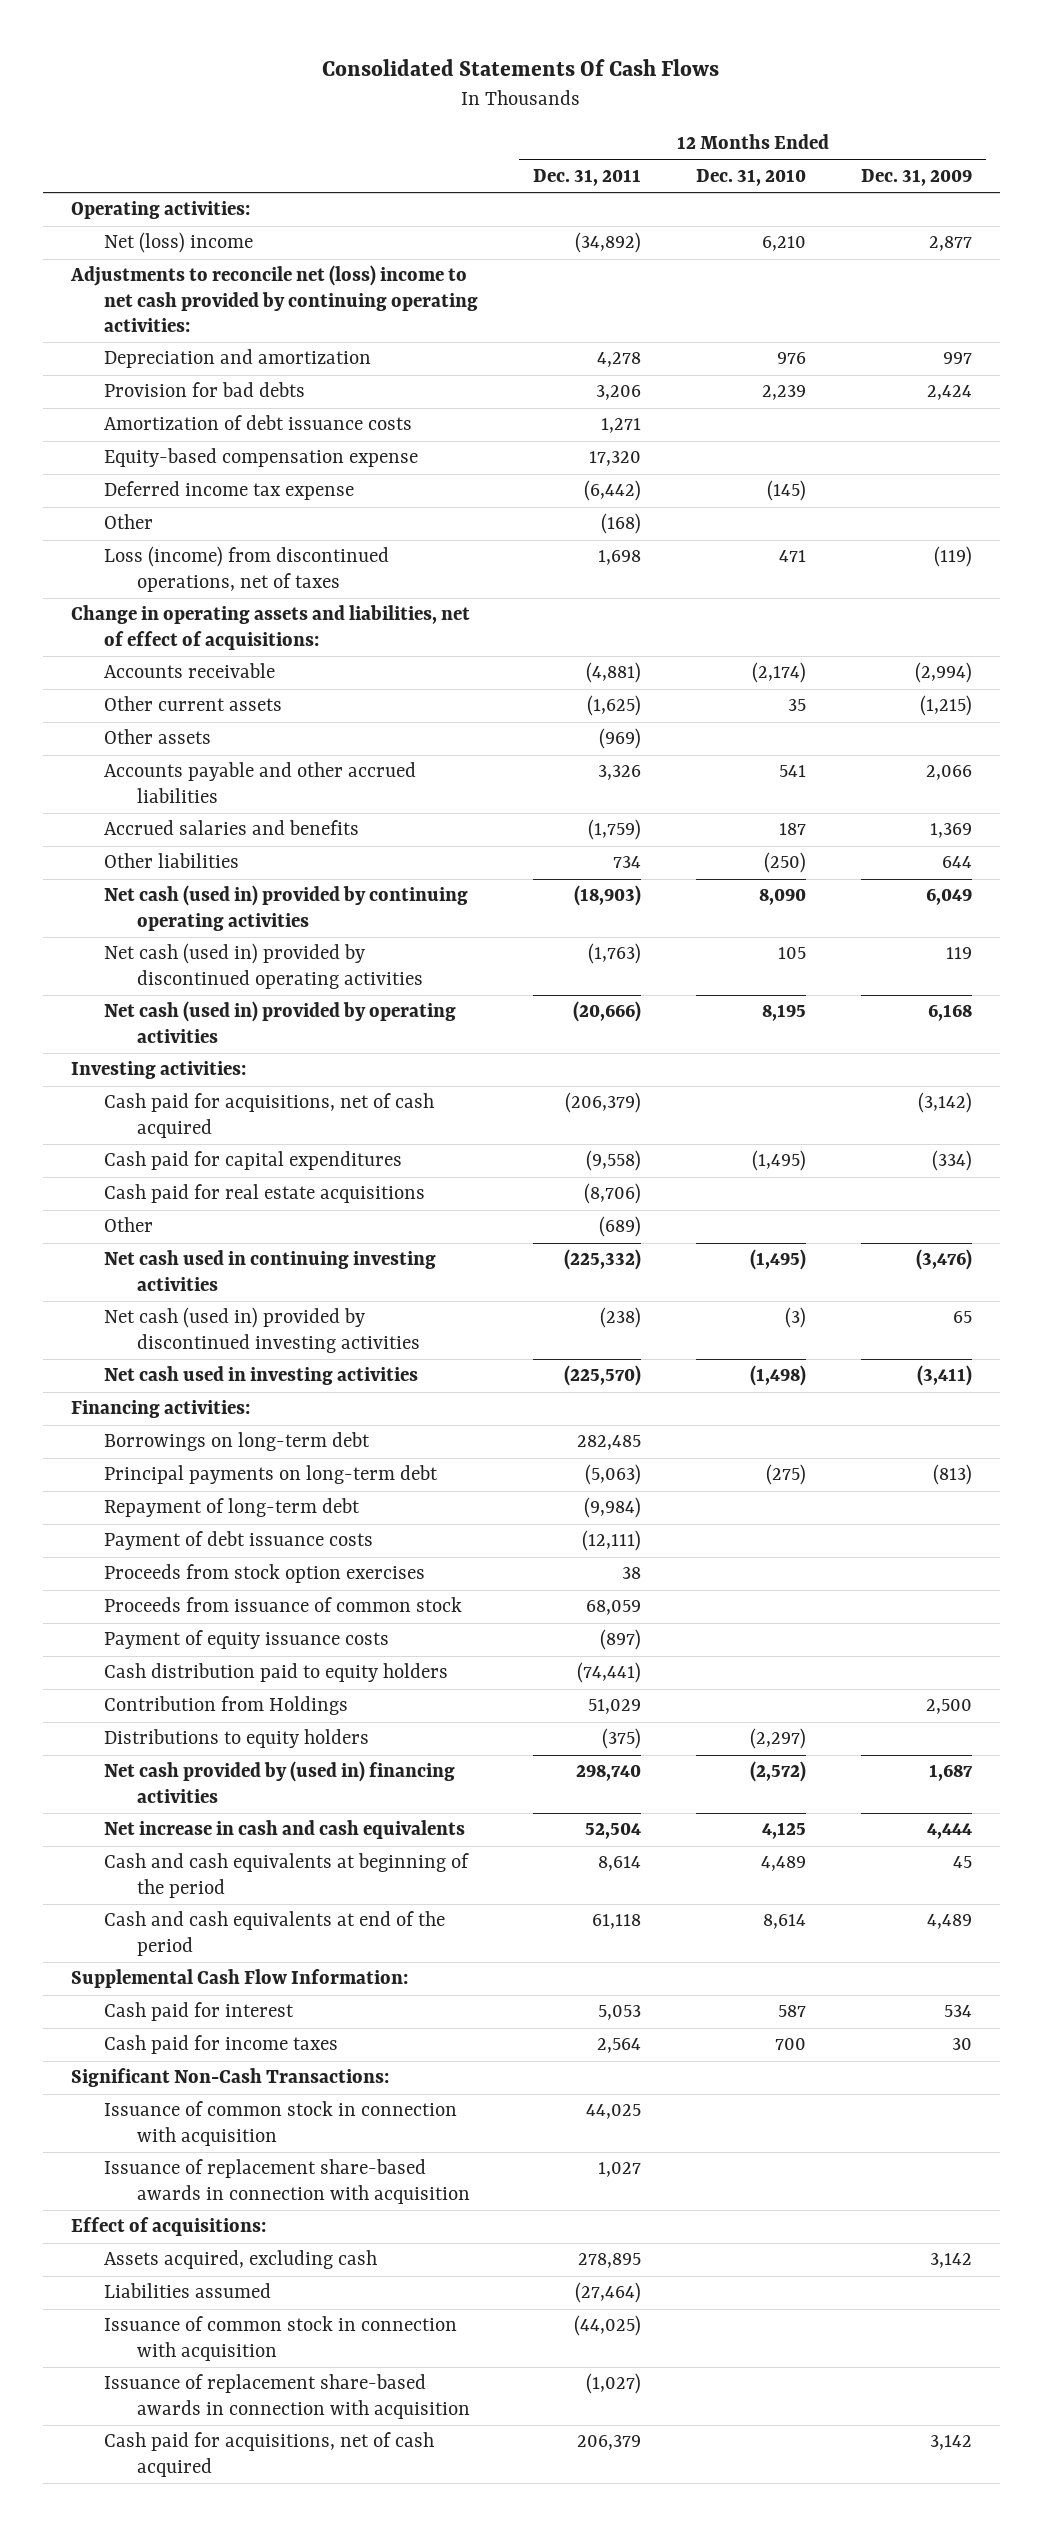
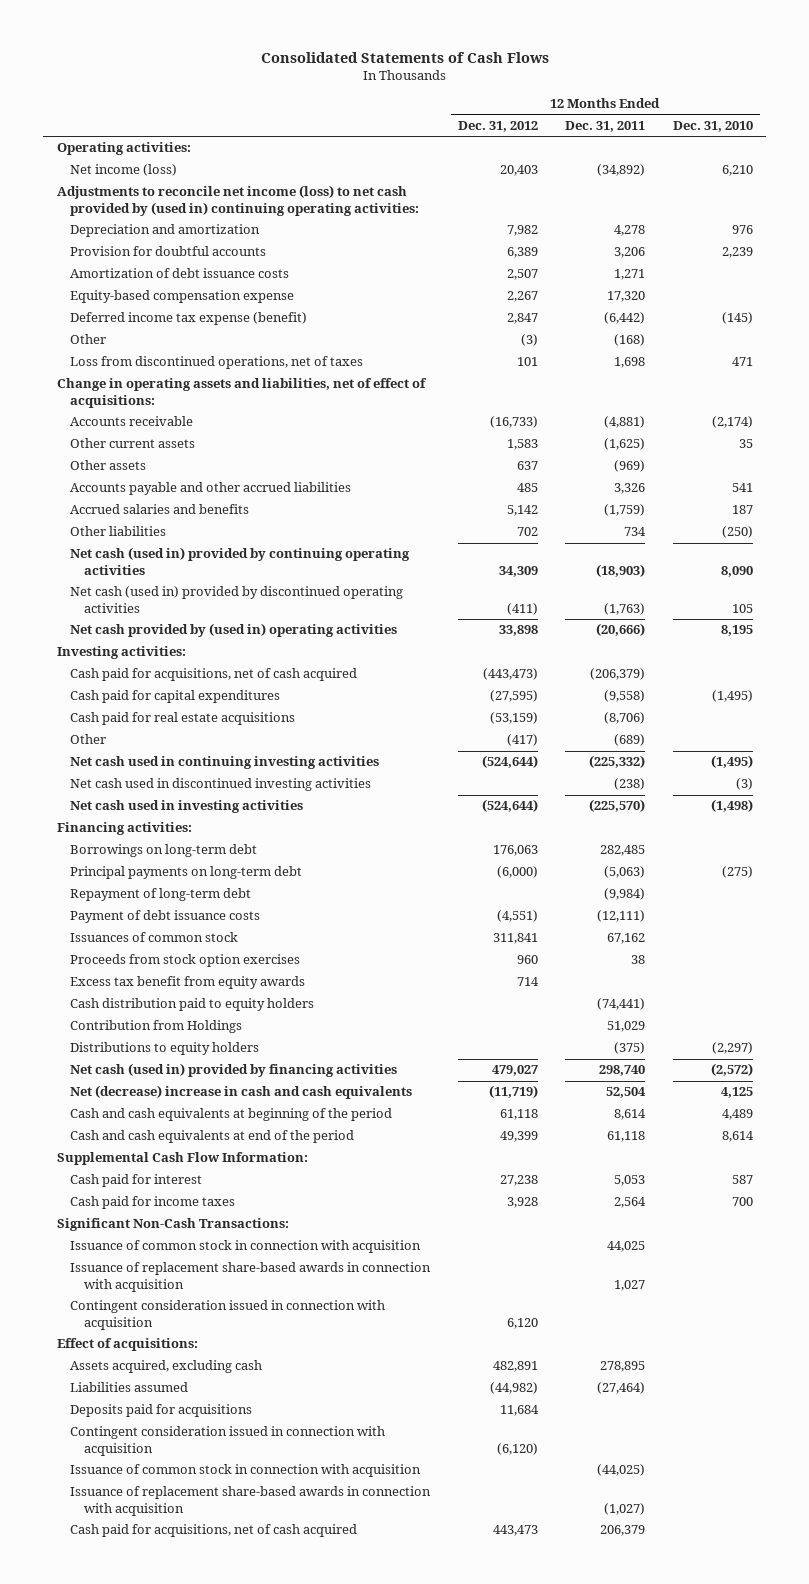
- Consolidated Statements Of Cash Flows
+ Consolidated Statements of Cash Flows
- | 12 Months Ended Dec. 31, 2011 | 12 Months Ended Dec. 31, 2010 | 12 Months Ended Dec. 31, 2009
+ | 12 Months Ended Dec. 31, 2012 | 12 Months Ended Dec. 31, 2011 | 12 Months Ended Dec. 31, 2010
- Net (loss) income | (34,892) | 6,210 | 2,877
- Adjustments to reconcile net (loss) income to net cash provided by continuing operating activities:
+ Net income (loss) | 20,403 | (34,892) | 6,210
+ Adjustments to reconcile net income (loss) to net cash provided by (used in) continuing operating activities:
- Provision for bad debts | 3,206 | 2,239 | 2,424
+ Provision for doubtful accounts | 6,389 | 3,206 | 2,239
- Deferred income tax expense | (6,442) | (145) |
+ Deferred income tax expense (benefit) | 2,847 | (6,442) | (145)
- Loss (income) from discontinued operations, net of taxes | 1,698 | 471 | (119)
+ Loss from discontinued operations, net of taxes | 101 | 1,698 | 471
- Net cash (used in) provided by operating activities | (20,666) | 8,195 | 6,168
+ Net cash provided by (used in) operating activities | 33,898 | (20,666) | 8,195
- Net cash (used in) provided by discontinued investing activities | (238) | (3) | 65
+ Net cash used in discontinued investing activities | | (238) | (3)
+ Issuances of common stock | 311,841 | 67,162 |
- Proceeds from issuance of common stock | 68,059 | |
- Payment of equity issuance costs | (897) | |
+ Excess tax benefit from equity awards | 714 | |
- Net cash provided by (used in) financing activities | 298,740 | (2,572) | 1,687
- Net increase in cash and cash equivalents | 52,504 | 4,125 | 4,444
+ Net cash (used in) provided by financing activities | 479,027 | 298,740 | (2,572)
+ Net (decrease) increase in cash and cash equivalents | (11,719) | 52,504 | 4,125
+ Contingent consideration issued in connection with acquisition | 6,120 | |
+ Deposits paid for acquisitions | 11,684 | |
+ Contingent consideration issued in connection with acquisition | (6,120) | |

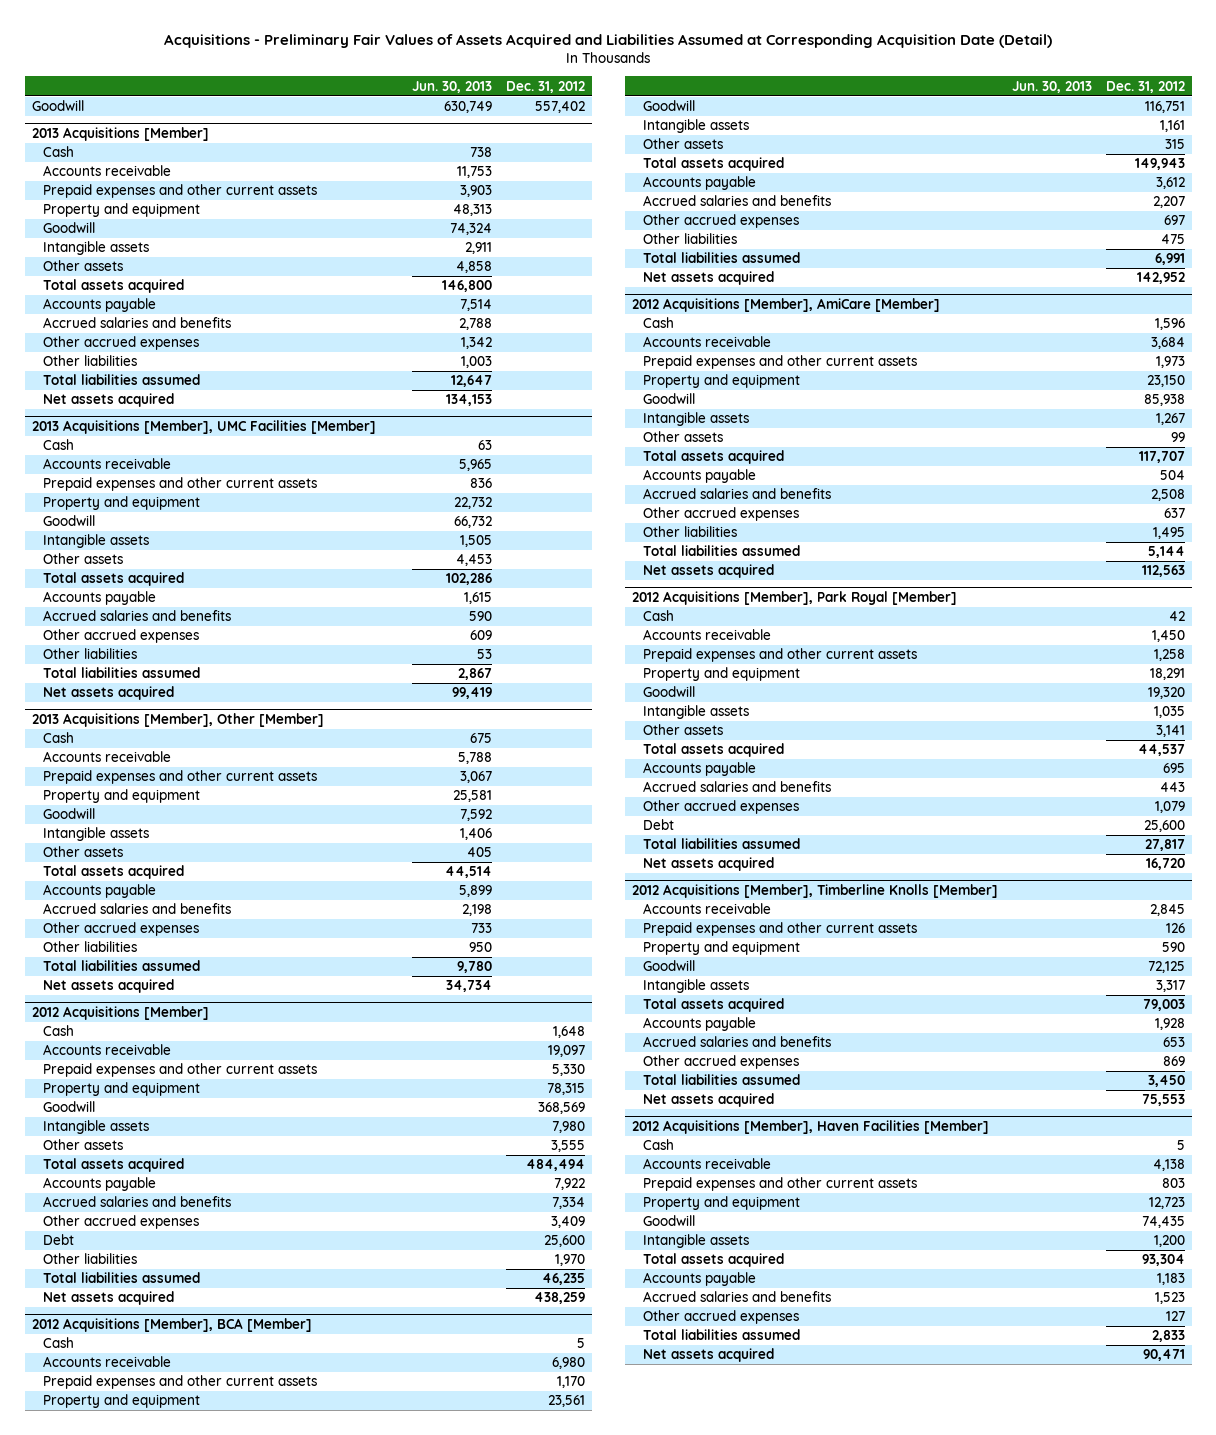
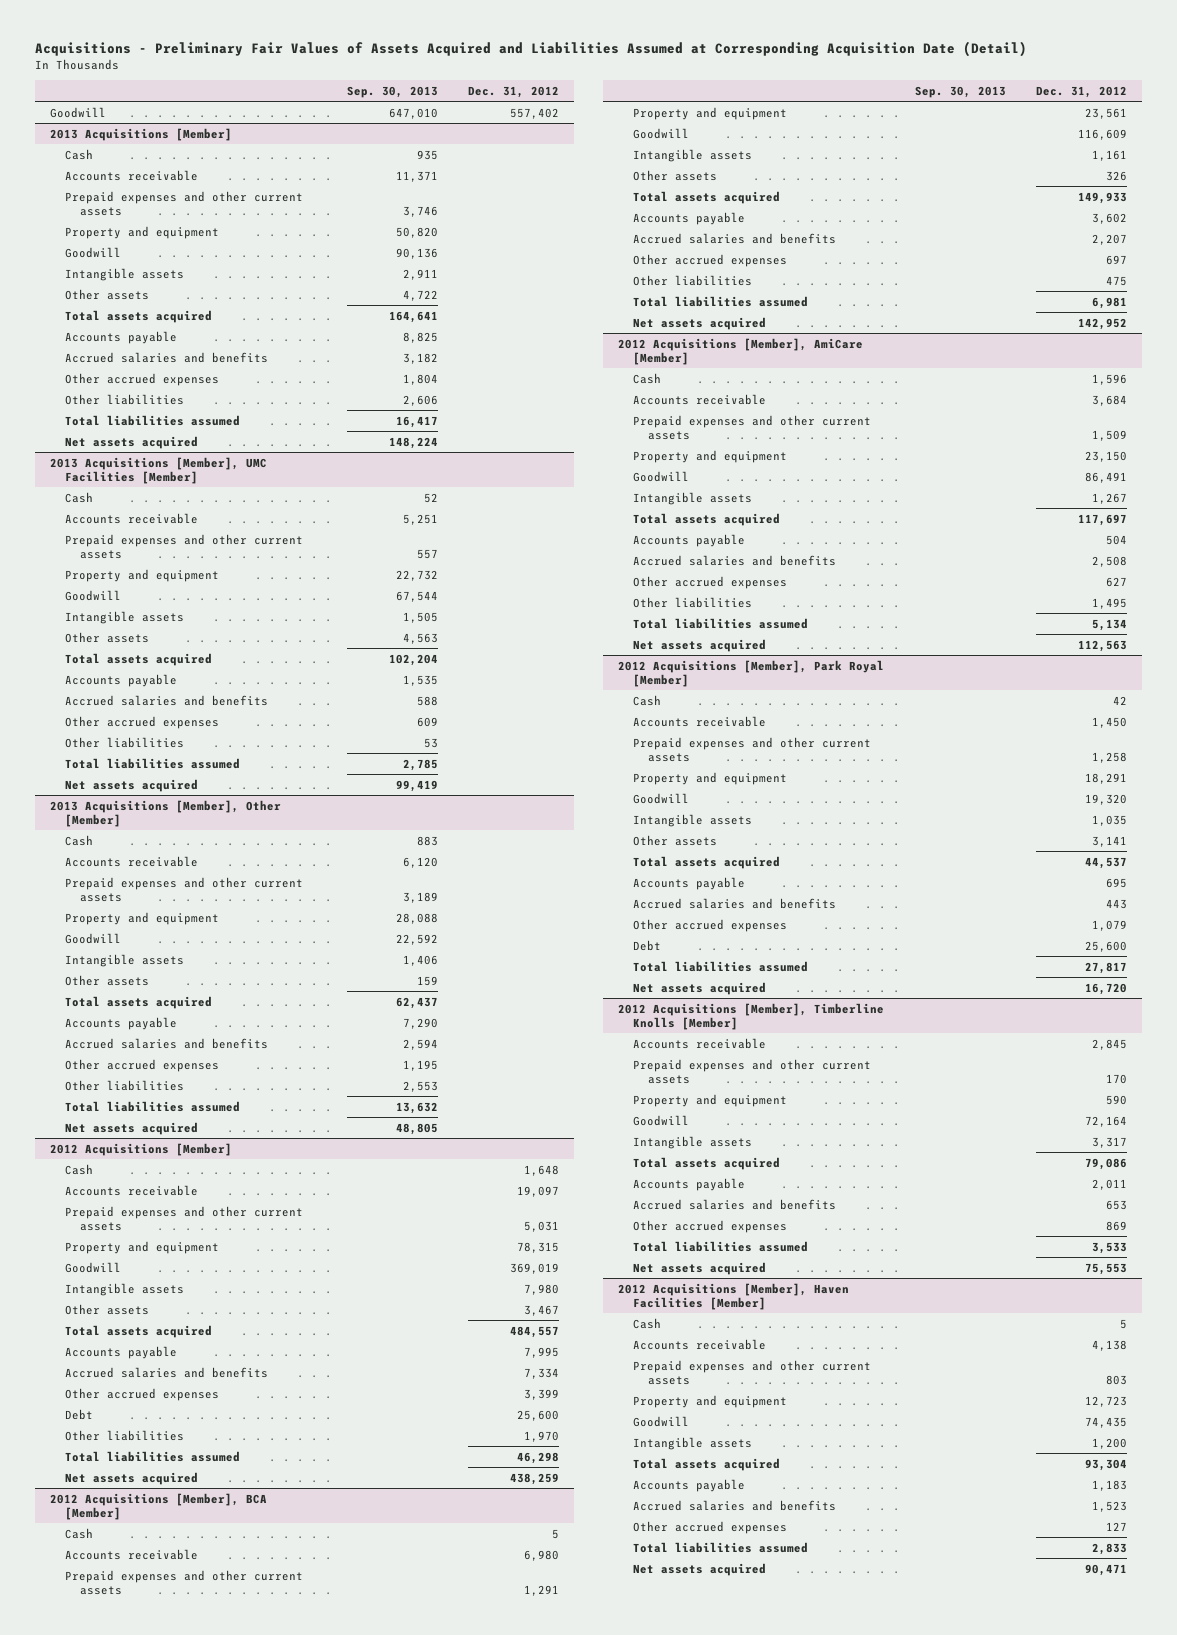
- | Jun. 30, 2013 | Dec. 31, 2012
+ | Sep. 30, 2013 | Dec. 31, 2012
@ 2012 Acquisitions [Member]
- Prepaid expenses and other current assets | | 5,330
+ Prepaid expenses and other current assets | | 5,031
- Goodwill | | 368,569
+ Goodwill | | 369,019
- Other assets | | 3,555
- Total assets acquired | | 484,494
- Accounts payable | | 7,922
+ Other assets | | 3,467
+ Total assets acquired | | 484,557
+ Accounts payable | | 7,995
- Other accrued expenses | | 3,409
+ Other accrued expenses | | 3,399
- Total liabilities assumed | | 46,235
+ Total liabilities assumed | | 46,298
@ 2012 Acquisitions [Member], BCA [Member]
- Prepaid expenses and other current assets | | 1,170
+ Prepaid expenses and other current assets | | 1,291
- Goodwill | | 116,751
+ Goodwill | | 116,609
- Other assets | | 315
- Total assets acquired | | 149,943
- Accounts payable | | 3,612
+ Other assets | | 326
+ Total assets acquired | | 149,933
+ Accounts payable | | 3,602
- Total liabilities assumed | | 6,991
+ Total liabilities assumed | | 6,981
@ 2012 Acquisitions [Member], AmiCare [Member]
- Prepaid expenses and other current assets | | 1,973
+ Prepaid expenses and other current assets | | 1,509
- Goodwill | | 85,938
+ Goodwill | | 86,491
- Other assets | | 99
- Total assets acquired | | 117,707
+ Total assets acquired | | 117,697
- Other accrued expenses | | 637
+ Other accrued expenses | | 627
- Total liabilities assumed | | 5,144
+ Total liabilities assumed | | 5,134
@ 2012 Acquisitions [Member], Timberline Knolls [Member]
- Prepaid expenses and other current assets | | 126
+ Prepaid expenses and other current assets | | 170
- Goodwill | | 72,125
+ Goodwill | | 72,164
- Total assets acquired | | 79,003
- Accounts payable | | 1,928
+ Total assets acquired | | 79,086
+ Accounts payable | | 2,011
- Total liabilities assumed | | 3,450
+ Total liabilities assumed | | 3,533

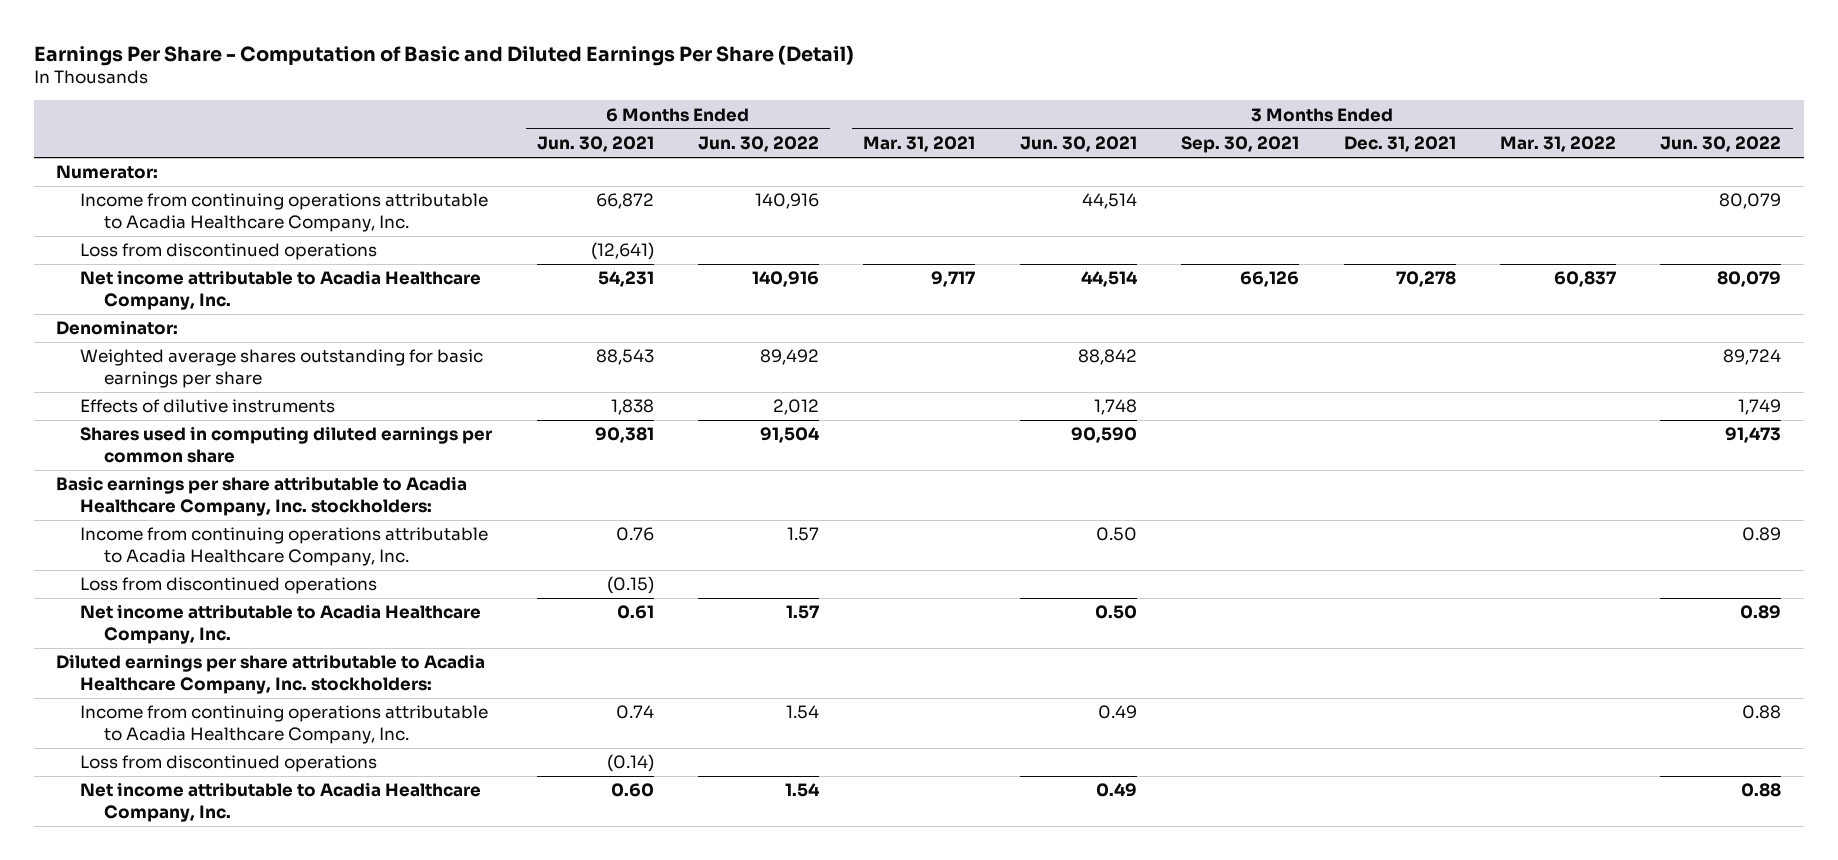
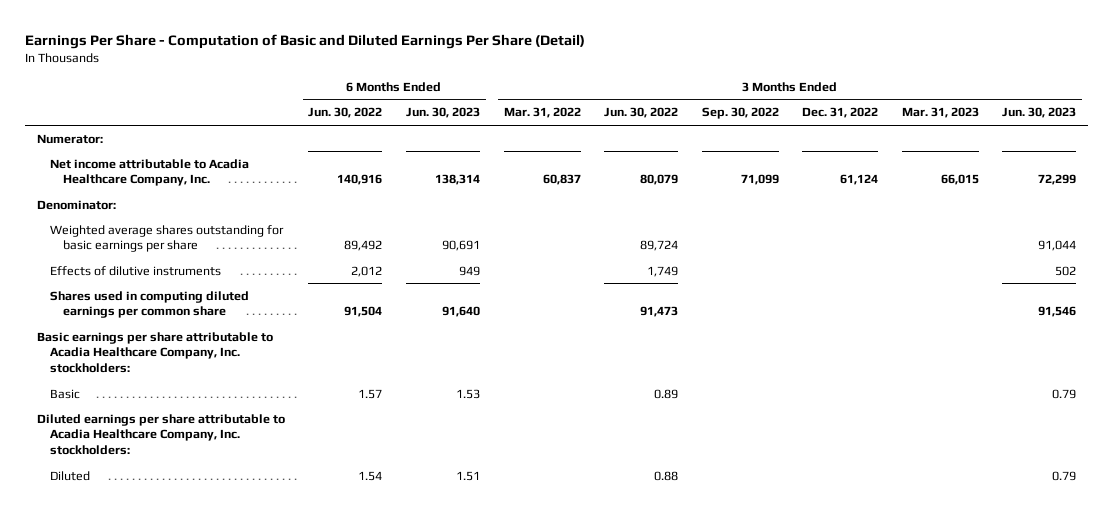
- | 6 Months Ended Jun. 30, 2021 | 6 Months Ended Jun. 30, 2022 | 3 Months Ended Mar. 31, 2021 | 3 Months Ended Jun. 30, 2021 | 3 Months Ended Sep. 30, 2021 | 3 Months Ended Dec. 31, 2021 | 3 Months Ended Mar. 31, 2022 | 3 Months Ended Jun. 30, 2022
+ | 6 Months Ended Jun. 30, 2022 | 6 Months Ended Jun. 30, 2023 | 3 Months Ended Mar. 31, 2022 | 3 Months Ended Jun. 30, 2022 | 3 Months Ended Sep. 30, 2022 | 3 Months Ended Dec. 31, 2022 | 3 Months Ended Mar. 31, 2023 | 3 Months Ended Jun. 30, 2023
- Income from continuing operations attributable to Acadia Healthcare Company, Inc. | 66,872 | 140,916 | | 44,514 | | | | 80,079
- Loss from discontinued operations | (12,641) | | | | | | |
- Income from continuing operations attributable to Acadia Healthcare Company, Inc. | 0.76 | 1.57 | | 0.50 | | | | 0.89
- Loss from discontinued operations | (0.15) | | | | | | |
- Net income attributable to Acadia Healthcare Company, Inc. | 0.61 | 1.57 | | 0.50 | | | | 0.89
+ Basic | 1.57 | 1.53 | | 0.89 | | | | 0.79
- Income from continuing operations attributable to Acadia Healthcare Company, Inc. | 0.74 | 1.54 | | 0.49 | | | | 0.88
- Loss from discontinued operations | (0.14) | | | | | | |
- Net income attributable to Acadia Healthcare Company, Inc. | 0.60 | 1.54 | | 0.49 | | | | 0.88
+ Diluted | 1.54 | 1.51 | | 0.88 | | | | 0.79

